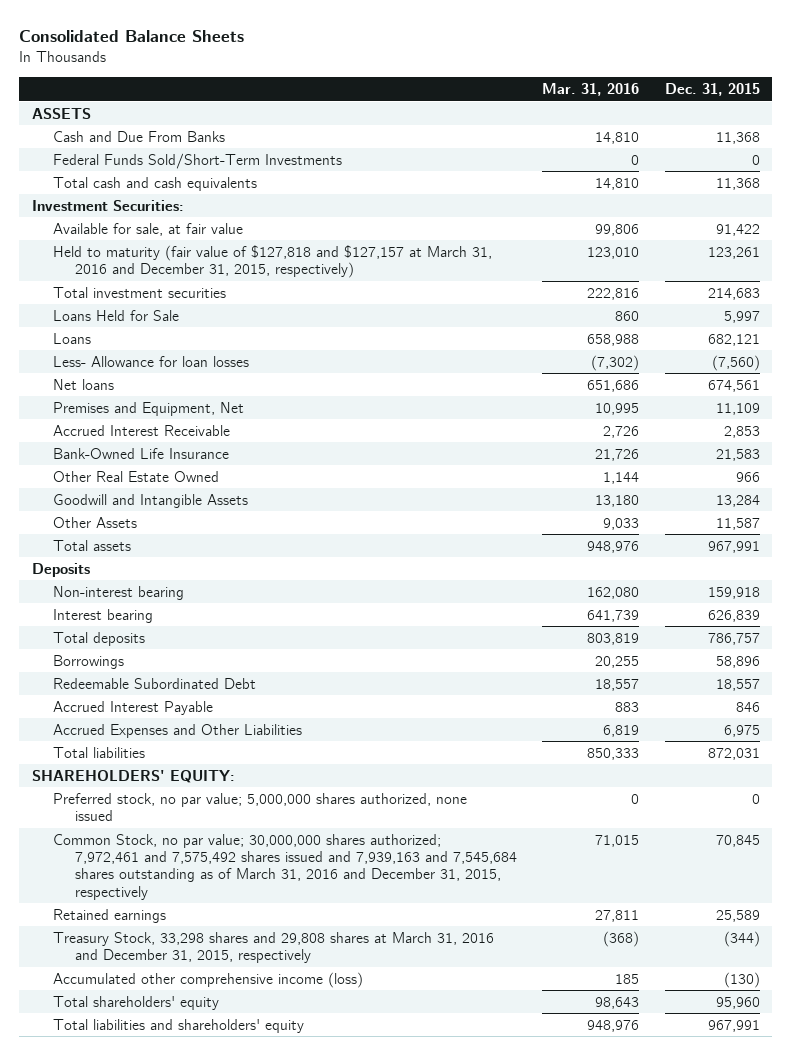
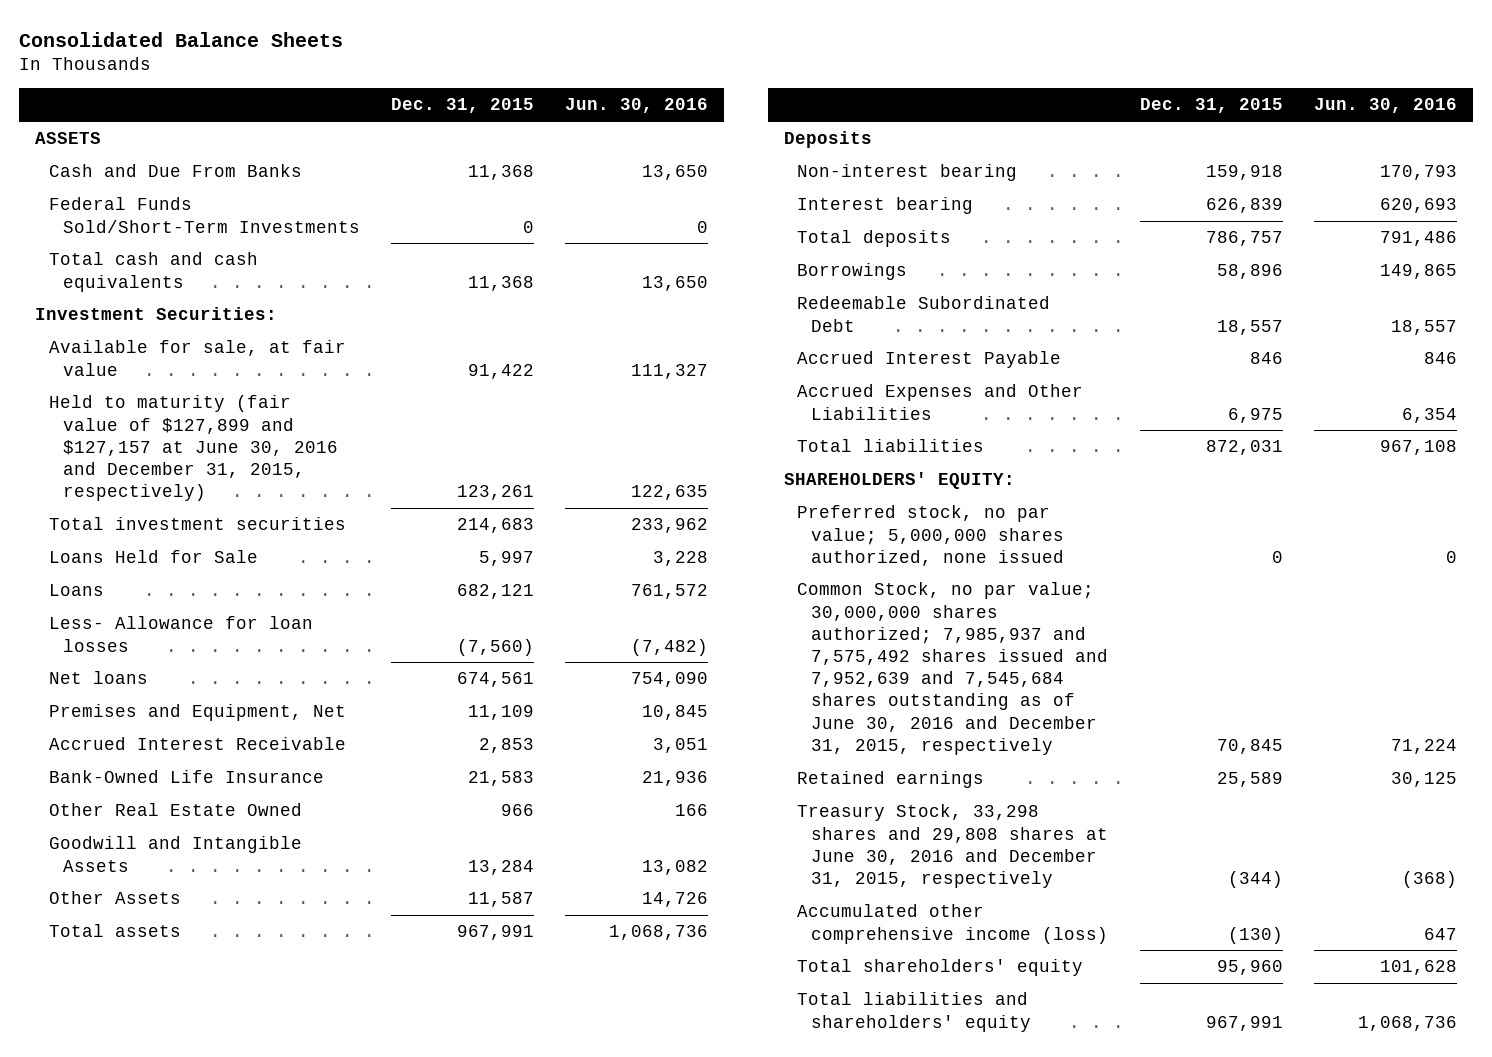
- | Mar. 31, 2016 | Dec. 31, 2015
+ | Dec. 31, 2015 | Jun. 30, 2016
- Held to maturity (fair value of $127,818 and $127,157 at March 31, 2016 and December 31, 2015, respectively) | 123,010 | 123,261
+ Held to maturity (fair value of $127,899 and $127,157 at June 30, 2016 and December 31, 2015, respectively) | 123,261 | 122,635
- Common Stock, no par value; 30,000,000 shares authorized; 7,972,461 and 7,575,492 shares issued and 7,939,163 and 7,545,684 shares outstanding as of March 31, 2016 and December 31, 2015, respectively | 71,015 | 70,845
+ Common Stock, no par value; 30,000,000 shares authorized; 7,985,937 and 7,575,492 shares issued and 7,952,639 and 7,545,684 shares outstanding as of June 30, 2016 and December 31, 2015, respectively | 70,845 | 71,224
- Treasury Stock, 33,298 shares and 29,808 shares at March 31, 2016 and December 31, 2015, respectively | (368) | (344)
+ Treasury Stock, 33,298 shares and 29,808 shares at June 30, 2016 and December 31, 2015, respectively | (344) | (368)

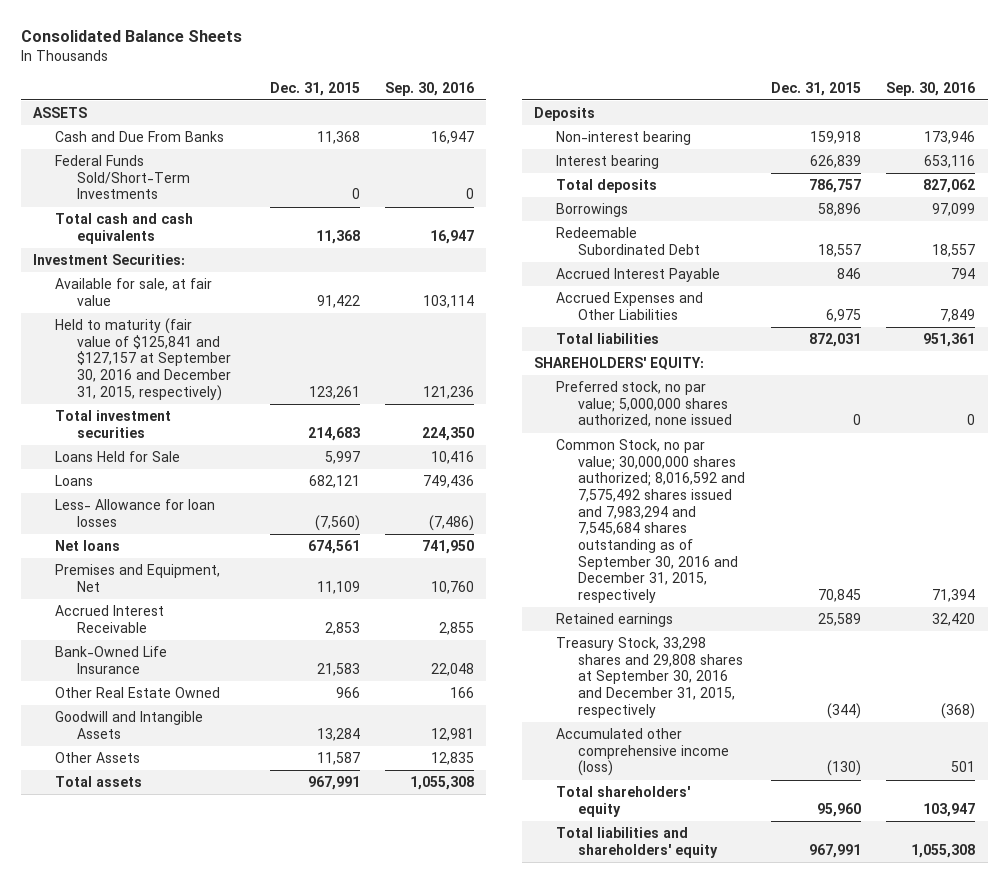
- | Dec. 31, 2015 | Jun. 30, 2016
+ | Dec. 31, 2015 | Sep. 30, 2016
- Held to maturity (fair value of $127,899 and $127,157 at June 30, 2016 and December 31, 2015, respectively) | 123,261 | 122,635
+ Held to maturity (fair value of $125,841 and $127,157 at September 30, 2016 and December 31, 2015, respectively) | 123,261 | 121,236
- Common Stock, no par value; 30,000,000 shares authorized; 7,985,937 and 7,575,492 shares issued and 7,952,639 and 7,545,684 shares outstanding as of June 30, 2016 and December 31, 2015, respectively | 70,845 | 71,224
+ Common Stock, no par value; 30,000,000 shares authorized; 8,016,592 and 7,575,492 shares issued and 7,983,294 and 7,545,684 shares outstanding as of September 30, 2016 and December 31, 2015, respectively | 70,845 | 71,394
- Treasury Stock, 33,298 shares and 29,808 shares at June 30, 2016 and December 31, 2015, respectively | (344) | (368)
+ Treasury Stock, 33,298 shares and 29,808 shares at September 30, 2016 and December 31, 2015, respectively | (344) | (368)

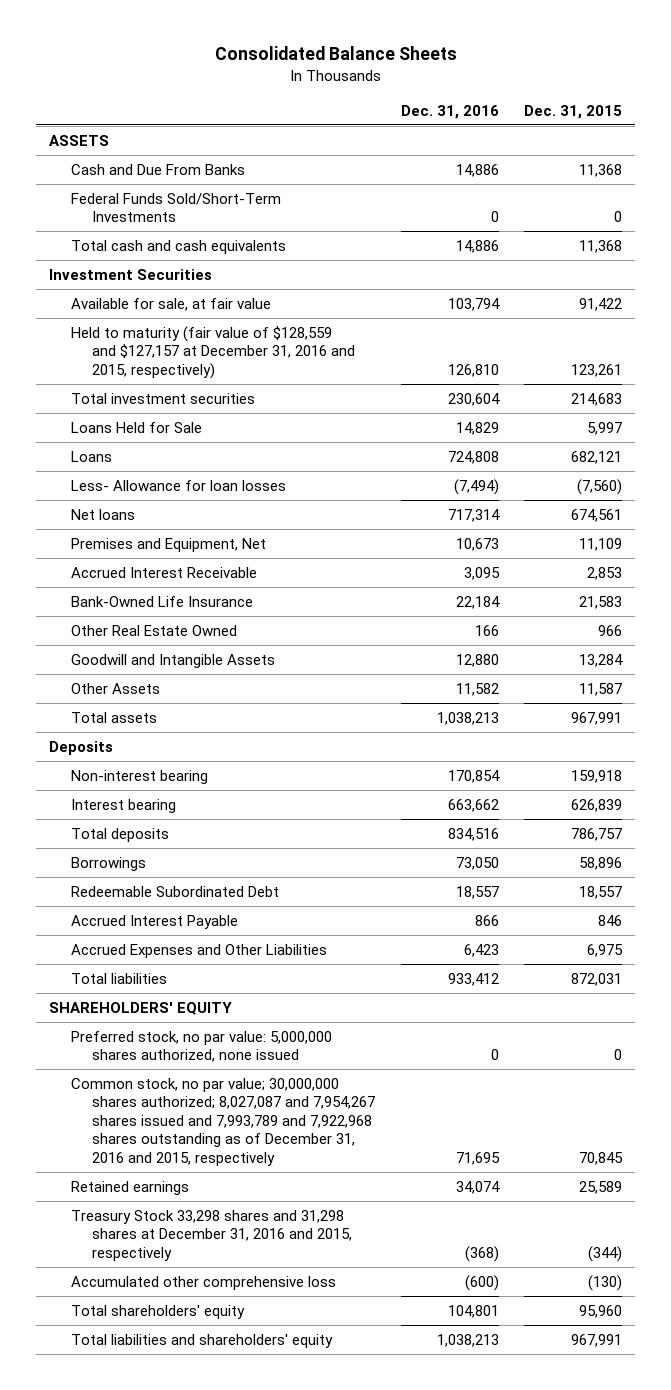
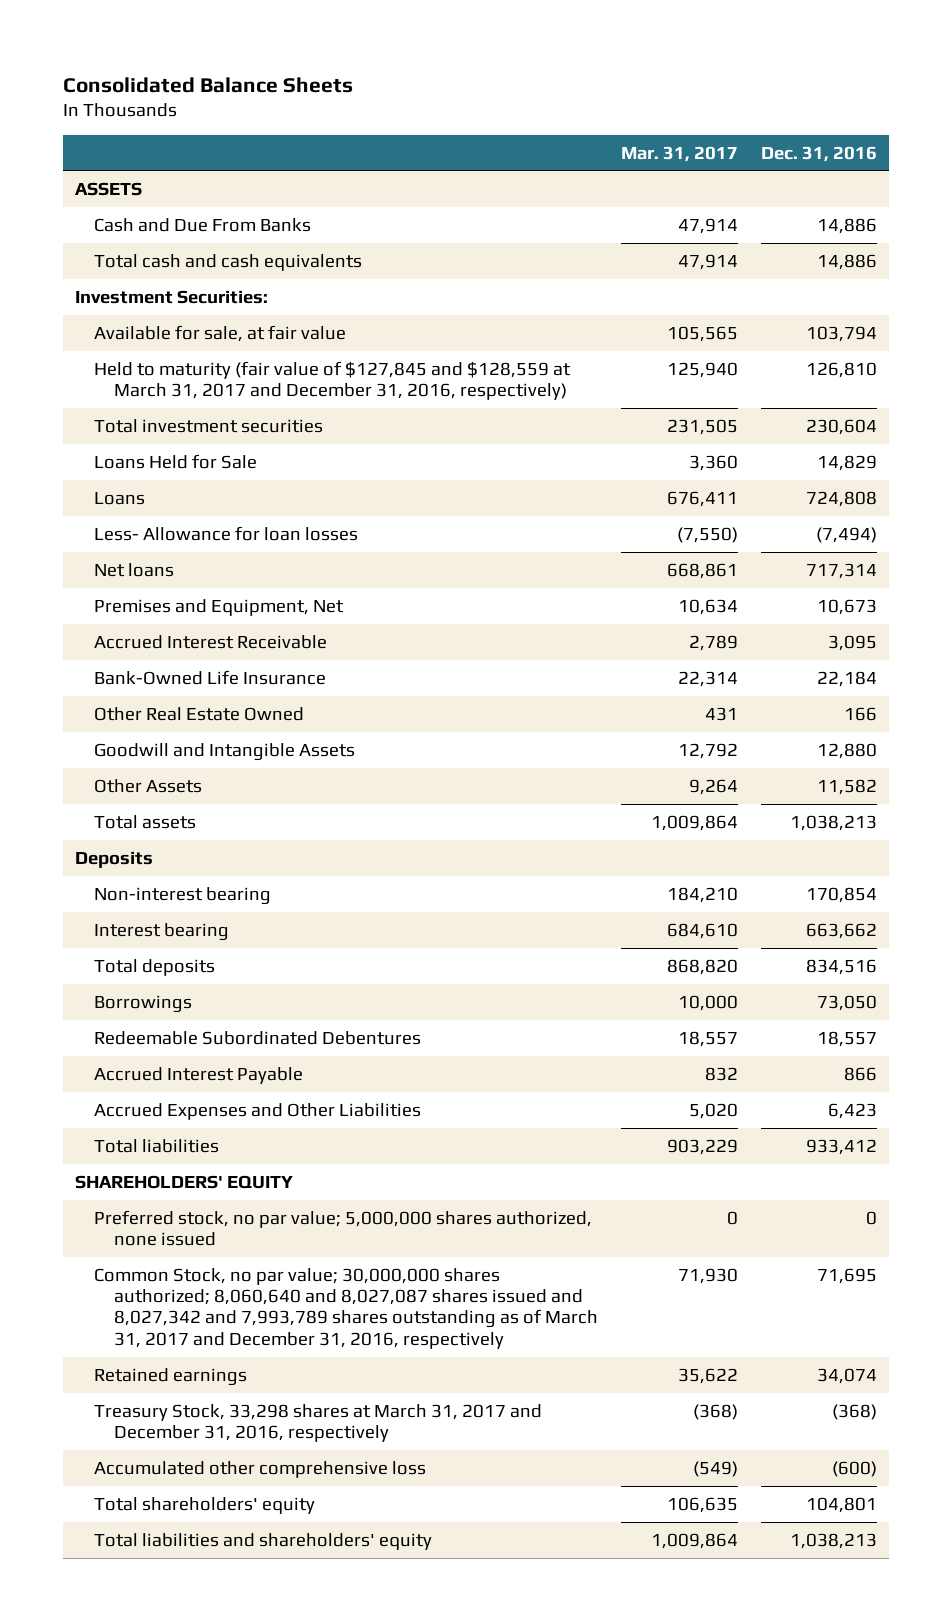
- | Dec. 31, 2016 | Dec. 31, 2015
+ | Mar. 31, 2017 | Dec. 31, 2016
- Federal Funds Sold/Short-Term Investments | 0 | 0
- Investment Securities
+ Investment Securities:
- Held to maturity (fair value of $128,559 and $127,157 at December 31, 2016 and 2015, respectively) | 126,810 | 123,261
+ Held to maturity (fair value of $127,845 and $128,559 at March 31, 2017 and December 31, 2016, respectively) | 125,940 | 126,810
- Redeemable Subordinated Debt | 18,557 | 18,557
+ Redeemable Subordinated Debentures | 18,557 | 18,557
- Preferred stock, no par value: 5,000,000 shares authorized, none issued | 0 | 0
- Common stock, no par value; 30,000,000 shares authorized; 8,027,087 and 7,954,267 shares issued and 7,993,789 and 7,922,968 shares outstanding as of December 31, 2016 and 2015, respectively | 71,695 | 70,845
+ Preferred stock, no par value; 5,000,000 shares authorized, none issued | 0 | 0
+ Common Stock, no par value; 30,000,000 shares authorized; 8,060,640 and 8,027,087 shares issued and 8,027,342 and 7,993,789 shares outstanding as of March 31, 2017 and December 31, 2016, respectively | 71,930 | 71,695
- Treasury Stock 33,298 shares and 31,298 shares at December 31, 2016 and 2015, respectively | (368) | (344)
+ Treasury Stock, 33,298 shares at March 31, 2017 and December 31, 2016, respectively | (368) | (368)

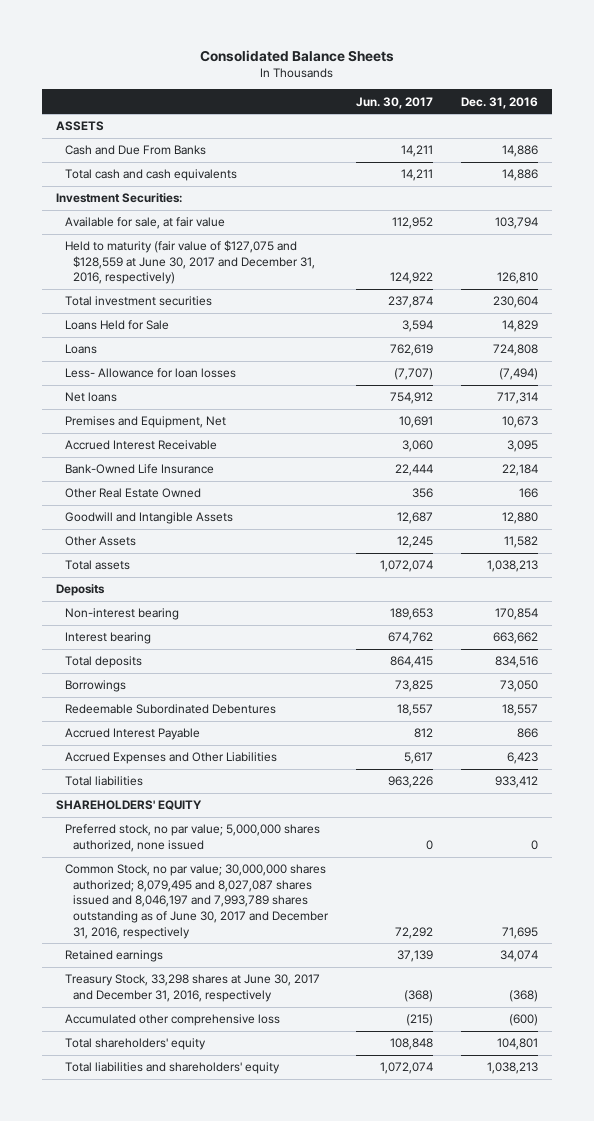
- | Mar. 31, 2017 | Dec. 31, 2016
+ | Jun. 30, 2017 | Dec. 31, 2016
- Held to maturity (fair value of $127,845 and $128,559 at March 31, 2017 and December 31, 2016, respectively) | 125,940 | 126,810
+ Held to maturity (fair value of $127,075 and $128,559 at June 30, 2017 and December 31, 2016, respectively) | 124,922 | 126,810
- Common Stock, no par value; 30,000,000 shares authorized; 8,060,640 and 8,027,087 shares issued and 8,027,342 and 7,993,789 shares outstanding as of March 31, 2017 and December 31, 2016, respectively | 71,930 | 71,695
+ Common Stock, no par value; 30,000,000 shares authorized; 8,079,495 and 8,027,087 shares issued and 8,046,197 and 7,993,789 shares outstanding as of June 30, 2017 and December 31, 2016, respectively | 72,292 | 71,695
- Treasury Stock, 33,298 shares at March 31, 2017 and December 31, 2016, respectively | (368) | (368)
+ Treasury Stock, 33,298 shares at June 30, 2017 and December 31, 2016, respectively | (368) | (368)

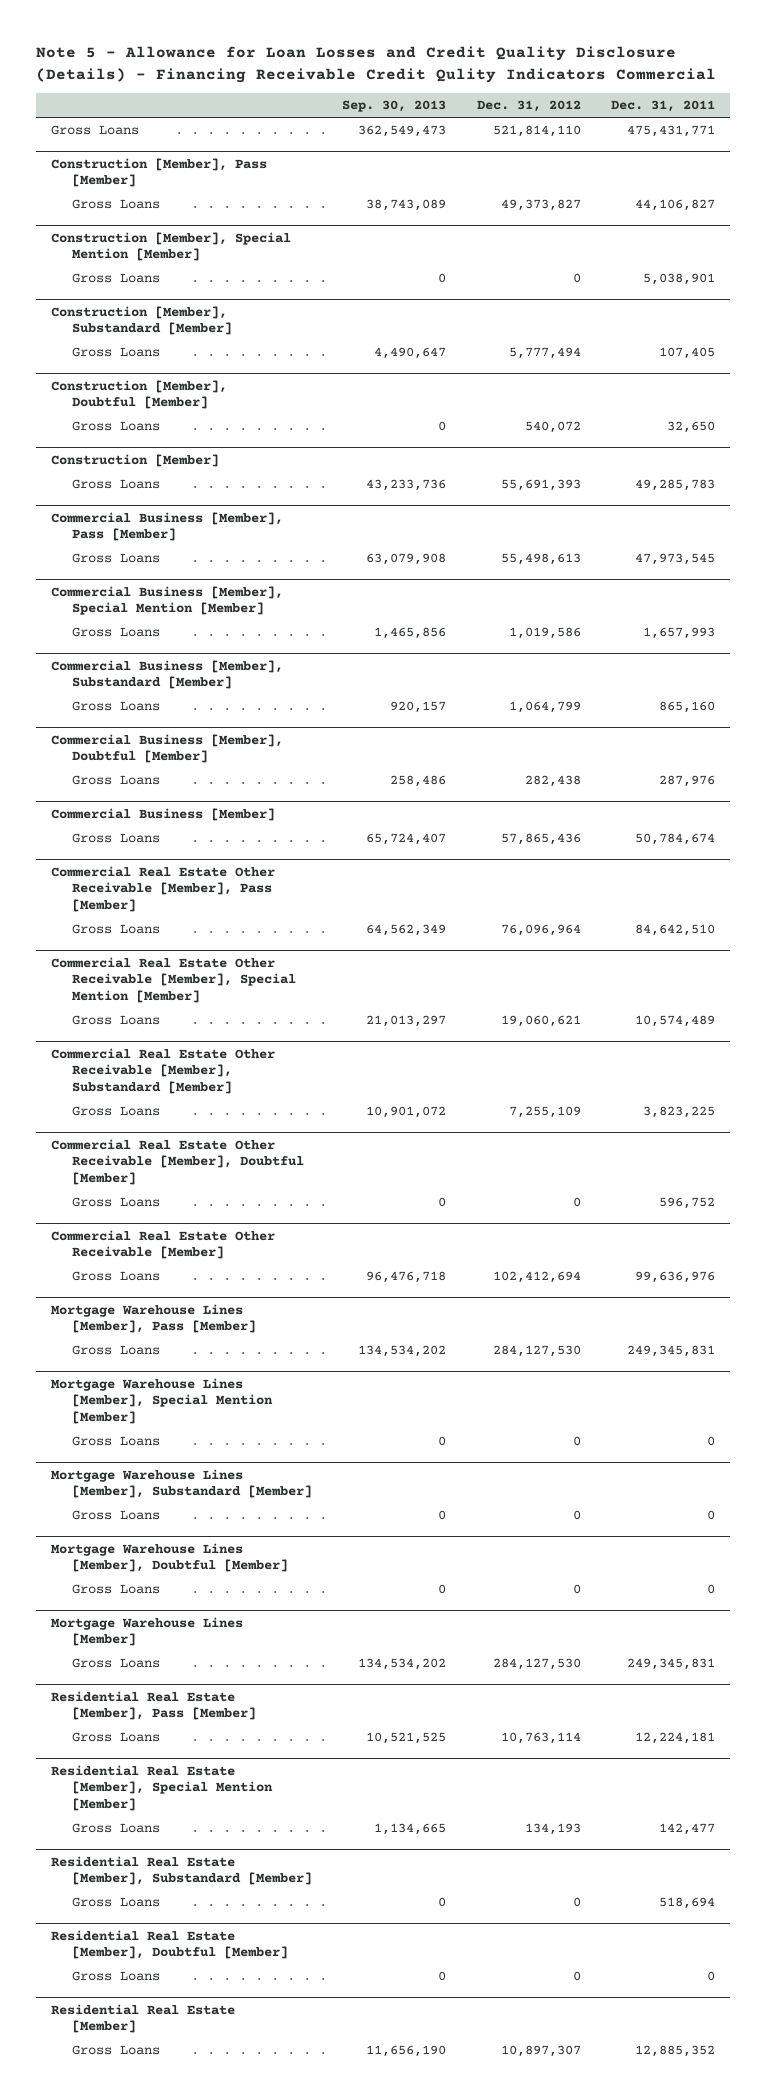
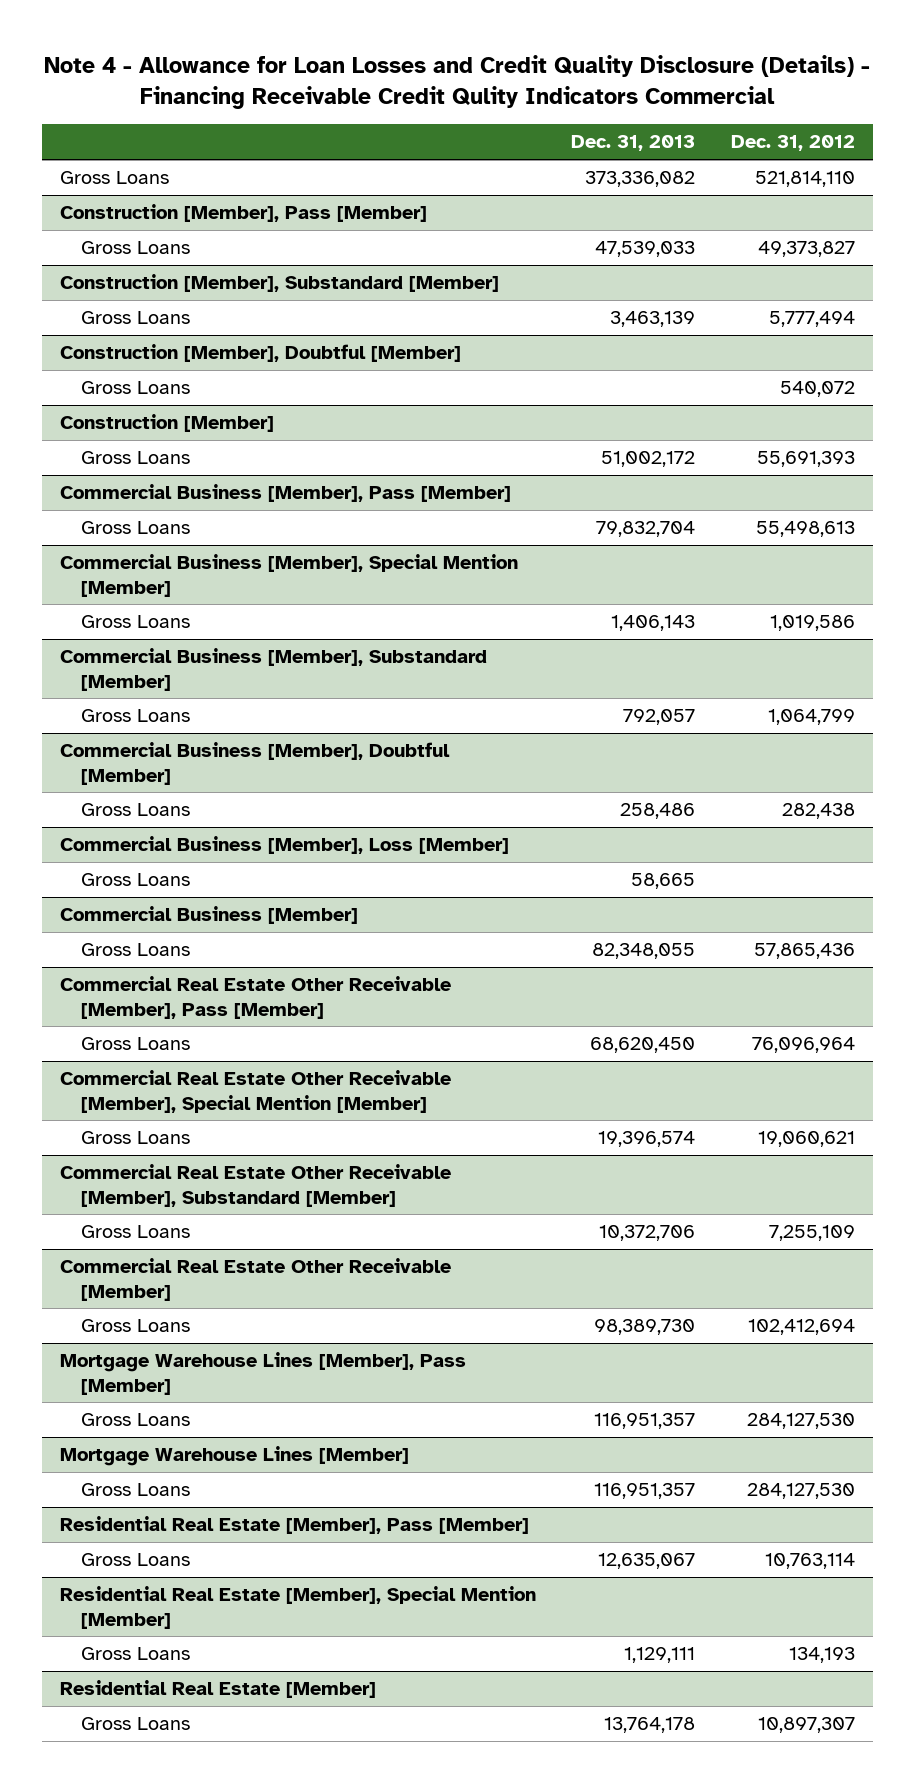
- Note 5 - Allowance for Loan Losses and Credit Quality Disclosure (Details) - Financing Receivable Credit Qulity Indicators Commercial
+ Note 4 - Allowance for Loan Losses and Credit Quality Disclosure (Details) - Financing Receivable Credit Qulity Indicators Commercial
- | Sep. 30, 2013 | Dec. 31, 2012 | Dec. 31, 2011
+ | Dec. 31, 2013 | Dec. 31, 2012
- Construction [Member], Special Mention [Member]
- Gross Loans | 0 | 0 | 5,038,901
+ Commercial Business [Member], Loss [Member]
+ Gross Loans | 58,665 |
- Commercial Real Estate Other Receivable [Member], Doubtful [Member]
- Gross Loans | 0 | 0 | 596,752
- Mortgage Warehouse Lines [Member], Special Mention [Member]
- Gross Loans | 0 | 0 | 0
- Mortgage Warehouse Lines [Member], Substandard [Member]
- Gross Loans | 0 | 0 | 0
- Mortgage Warehouse Lines [Member], Doubtful [Member]
- Gross Loans | 0 | 0 | 0
- Residential Real Estate [Member], Substandard [Member]
- Gross Loans | 0 | 0 | 518,694
- Residential Real Estate [Member], Doubtful [Member]
- Gross Loans | 0 | 0 | 0

